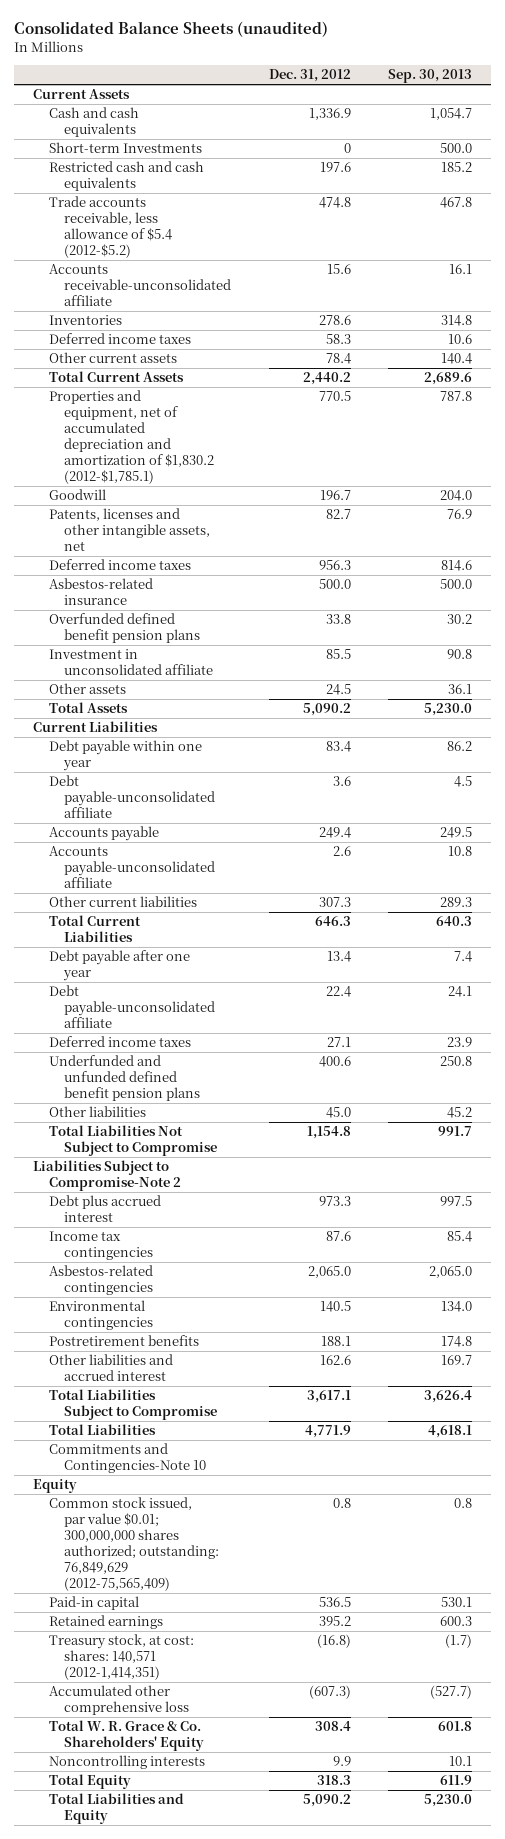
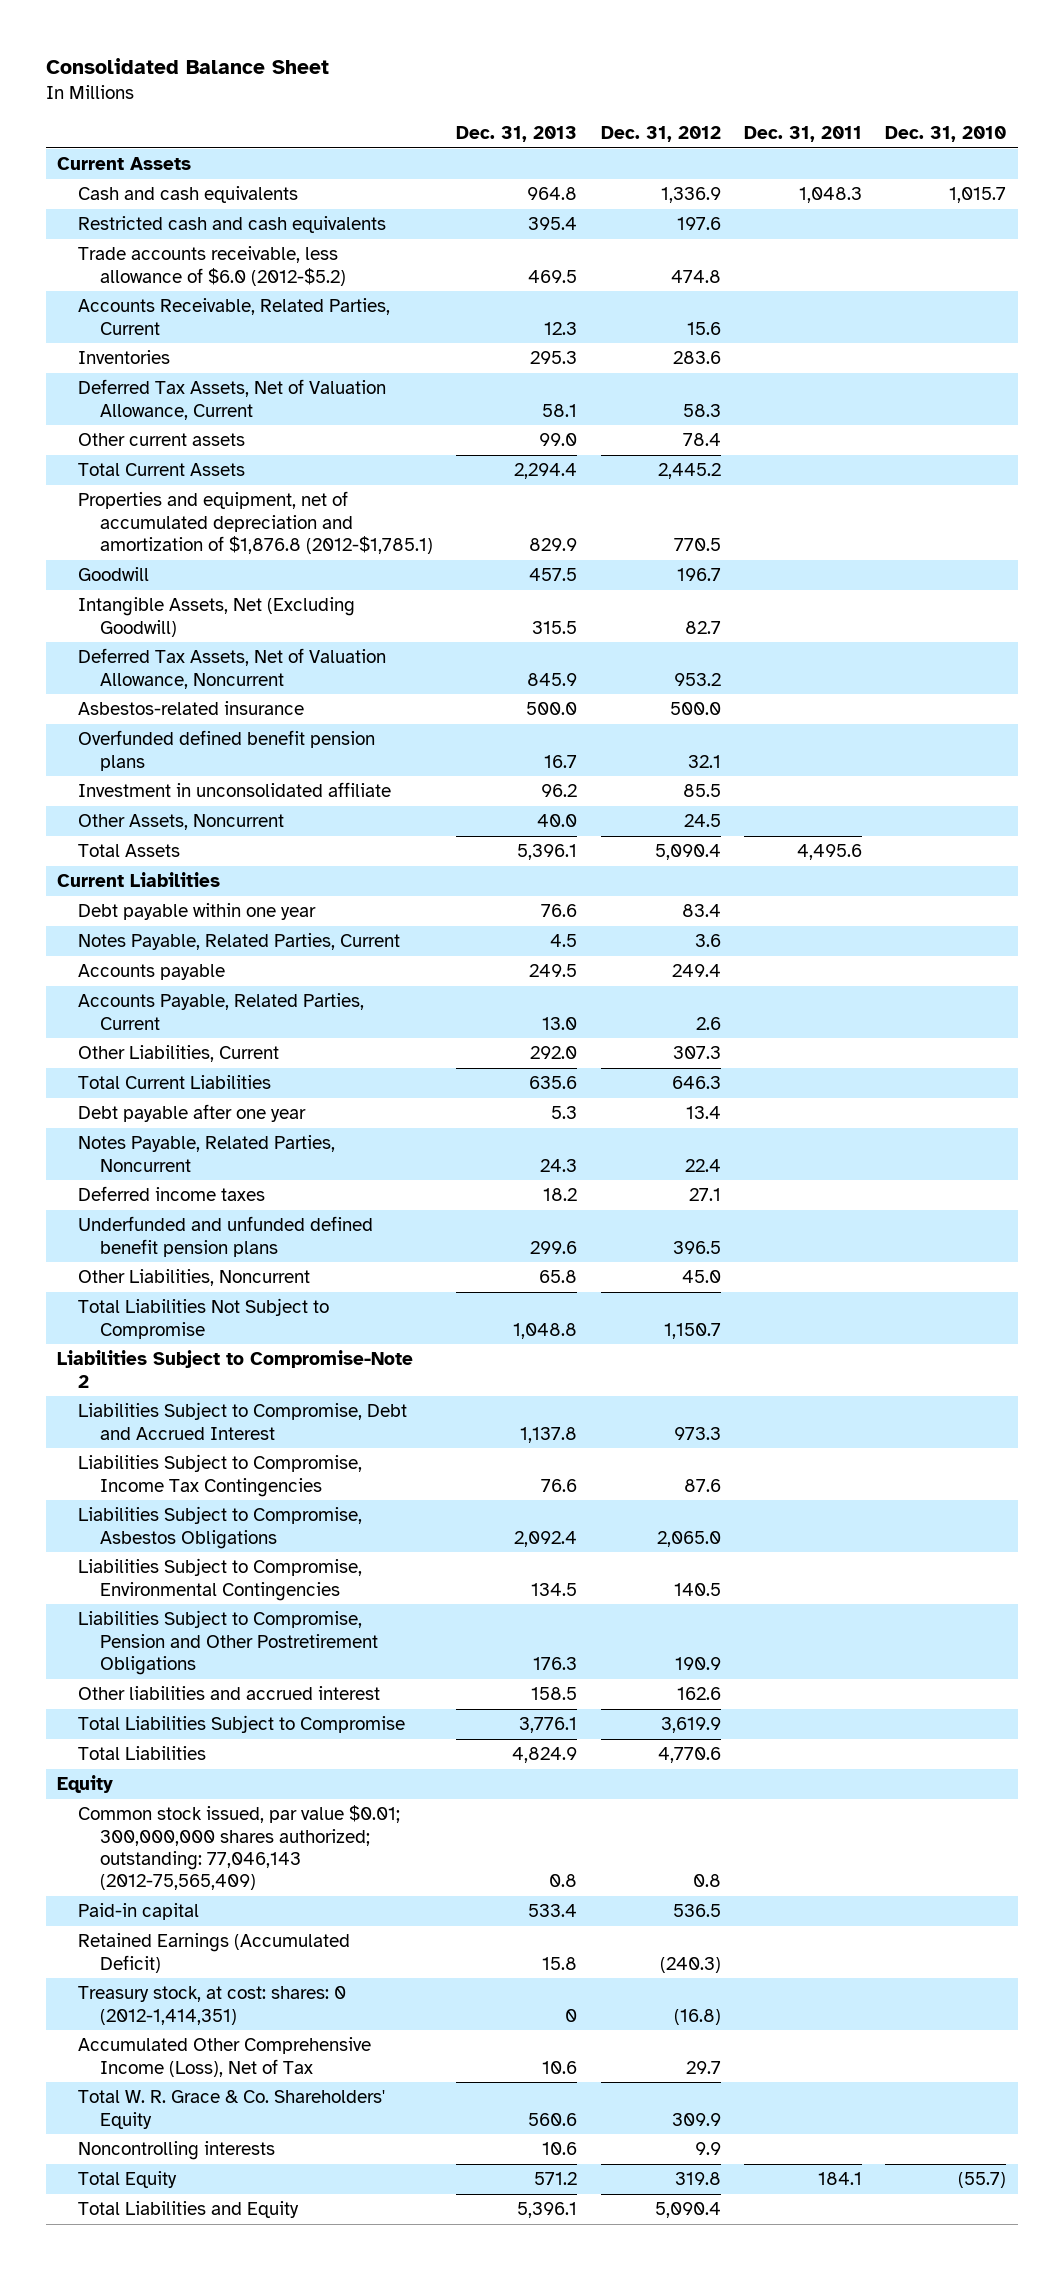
- Consolidated Balance Sheets (unaudited)
+ Consolidated Balance Sheet
- | Dec. 31, 2012 | Sep. 30, 2013
+ | Dec. 31, 2013 | Dec. 31, 2012 | Dec. 31, 2011 | Dec. 31, 2010
- Short-term Investments | 0 | 500.0
- Trade accounts receivable, less allowance of $5.4 (2012-$5.2) | 474.8 | 467.8
- Accounts receivable-unconsolidated affiliate | 15.6 | 16.1
- Inventories | 278.6 | 314.8
- Deferred income taxes | 58.3 | 10.6
+ Trade accounts receivable, less allowance of $6.0 (2012-$5.2) | 469.5 | 474.8 | |
+ Accounts Receivable, Related Parties, Current | 12.3 | 15.6 | |
+ Inventories | 295.3 | 283.6 | |
+ Deferred Tax Assets, Net of Valuation Allowance, Current | 58.1 | 58.3 | |
- Total Current Assets | 2,440.2 | 2,689.6
- Properties and equipment, net of accumulated depreciation and amortization of $1,830.2 (2012-$1,785.1) | 770.5 | 787.8
+ Total Current Assets | 2,294.4 | 2,445.2 | |
+ Properties and equipment, net of accumulated depreciation and amortization of $1,876.8 (2012-$1,785.1) | 829.9 | 770.5 | |
- Patents, licenses and other intangible assets, net | 82.7 | 76.9
- Deferred income taxes | 956.3 | 814.6
+ Intangible Assets, Net (Excluding Goodwill) | 315.5 | 82.7 | |
+ Deferred Tax Assets, Net of Valuation Allowance, Noncurrent | 845.9 | 953.2 | |
- Overfunded defined benefit pension plans | 33.8 | 30.2
+ Overfunded defined benefit pension plans | 16.7 | 32.1 | |
- Other assets | 24.5 | 36.1
- Total Assets | 5,090.2 | 5,230.0
+ Other Assets, Noncurrent | 40.0 | 24.5 | |
+ Total Assets | 5,396.1 | 5,090.4 | 4,495.6 |
- Debt payable-unconsolidated affiliate | 3.6 | 4.5
+ Notes Payable, Related Parties, Current | 4.5 | 3.6 | |
- Accounts payable-unconsolidated affiliate | 2.6 | 10.8
- Other current liabilities | 307.3 | 289.3
+ Accounts Payable, Related Parties, Current | 13.0 | 2.6 | |
+ Other Liabilities, Current | 292.0 | 307.3 | |
- Debt payable-unconsolidated affiliate | 22.4 | 24.1
+ Notes Payable, Related Parties, Noncurrent | 24.3 | 22.4 | |
- Underfunded and unfunded defined benefit pension plans | 400.6 | 250.8
- Other liabilities | 45.0 | 45.2
- Total Liabilities Not Subject to Compromise | 1,154.8 | 991.7
+ Underfunded and unfunded defined benefit pension plans | 299.6 | 396.5 | |
+ Other Liabilities, Noncurrent | 65.8 | 45.0 | |
+ Total Liabilities Not Subject to Compromise | 1,048.8 | 1,150.7 | |
- Debt plus accrued interest | 973.3 | 997.5
- Income tax contingencies | 87.6 | 85.4
- Asbestos-related contingencies | 2,065.0 | 2,065.0
- Environmental contingencies | 140.5 | 134.0
- Postretirement benefits | 188.1 | 174.8
+ Liabilities Subject to Compromise, Debt and Accrued Interest | 1,137.8 | 973.3 | |
+ Liabilities Subject to Compromise, Income Tax Contingencies | 76.6 | 87.6 | |
+ Liabilities Subject to Compromise, Asbestos Obligations | 2,092.4 | 2,065.0 | |
+ Liabilities Subject to Compromise, Environmental Contingencies | 134.5 | 140.5 | |
+ Liabilities Subject to Compromise, Pension and Other Postretirement Obligations | 176.3 | 190.9 | |
- Total Liabilities Subject to Compromise | 3,617.1 | 3,626.4
- Total Liabilities | 4,771.9 | 4,618.1
- Commitments and Contingencies-Note 10
+ Total Liabilities Subject to Compromise | 3,776.1 | 3,619.9 | |
+ Total Liabilities | 4,824.9 | 4,770.6 | |
- Common stock issued, par value $0.01; 300,000,000 shares authorized; outstanding: 76,849,629 (2012-75,565,409) | 0.8 | 0.8
+ Common stock issued, par value $0.01; 300,000,000 shares authorized; outstanding: 77,046,143 (2012-75,565,409) | 0.8 | 0.8 | |
- Retained earnings | 395.2 | 600.3
- Treasury stock, at cost: shares: 140,571 (2012-1,414,351) | (16.8) | (1.7)
- Accumulated other comprehensive loss | (607.3) | (527.7)
- Total W. R. Grace & Co. Shareholders' Equity | 308.4 | 601.8
+ Retained Earnings (Accumulated Deficit) | 15.8 | (240.3) | |
+ Treasury stock, at cost: shares: 0 (2012-1,414,351) | 0 | (16.8) | |
+ Accumulated Other Comprehensive Income (Loss), Net of Tax | 10.6 | 29.7 | |
+ Total W. R. Grace & Co. Shareholders' Equity | 560.6 | 309.9 | |
- Total Equity | 318.3 | 611.9
- Total Liabilities and Equity | 5,090.2 | 5,230.0
+ Total Equity | 571.2 | 319.8 | 184.1 | (55.7)
+ Total Liabilities and Equity | 5,396.1 | 5,090.4 | |

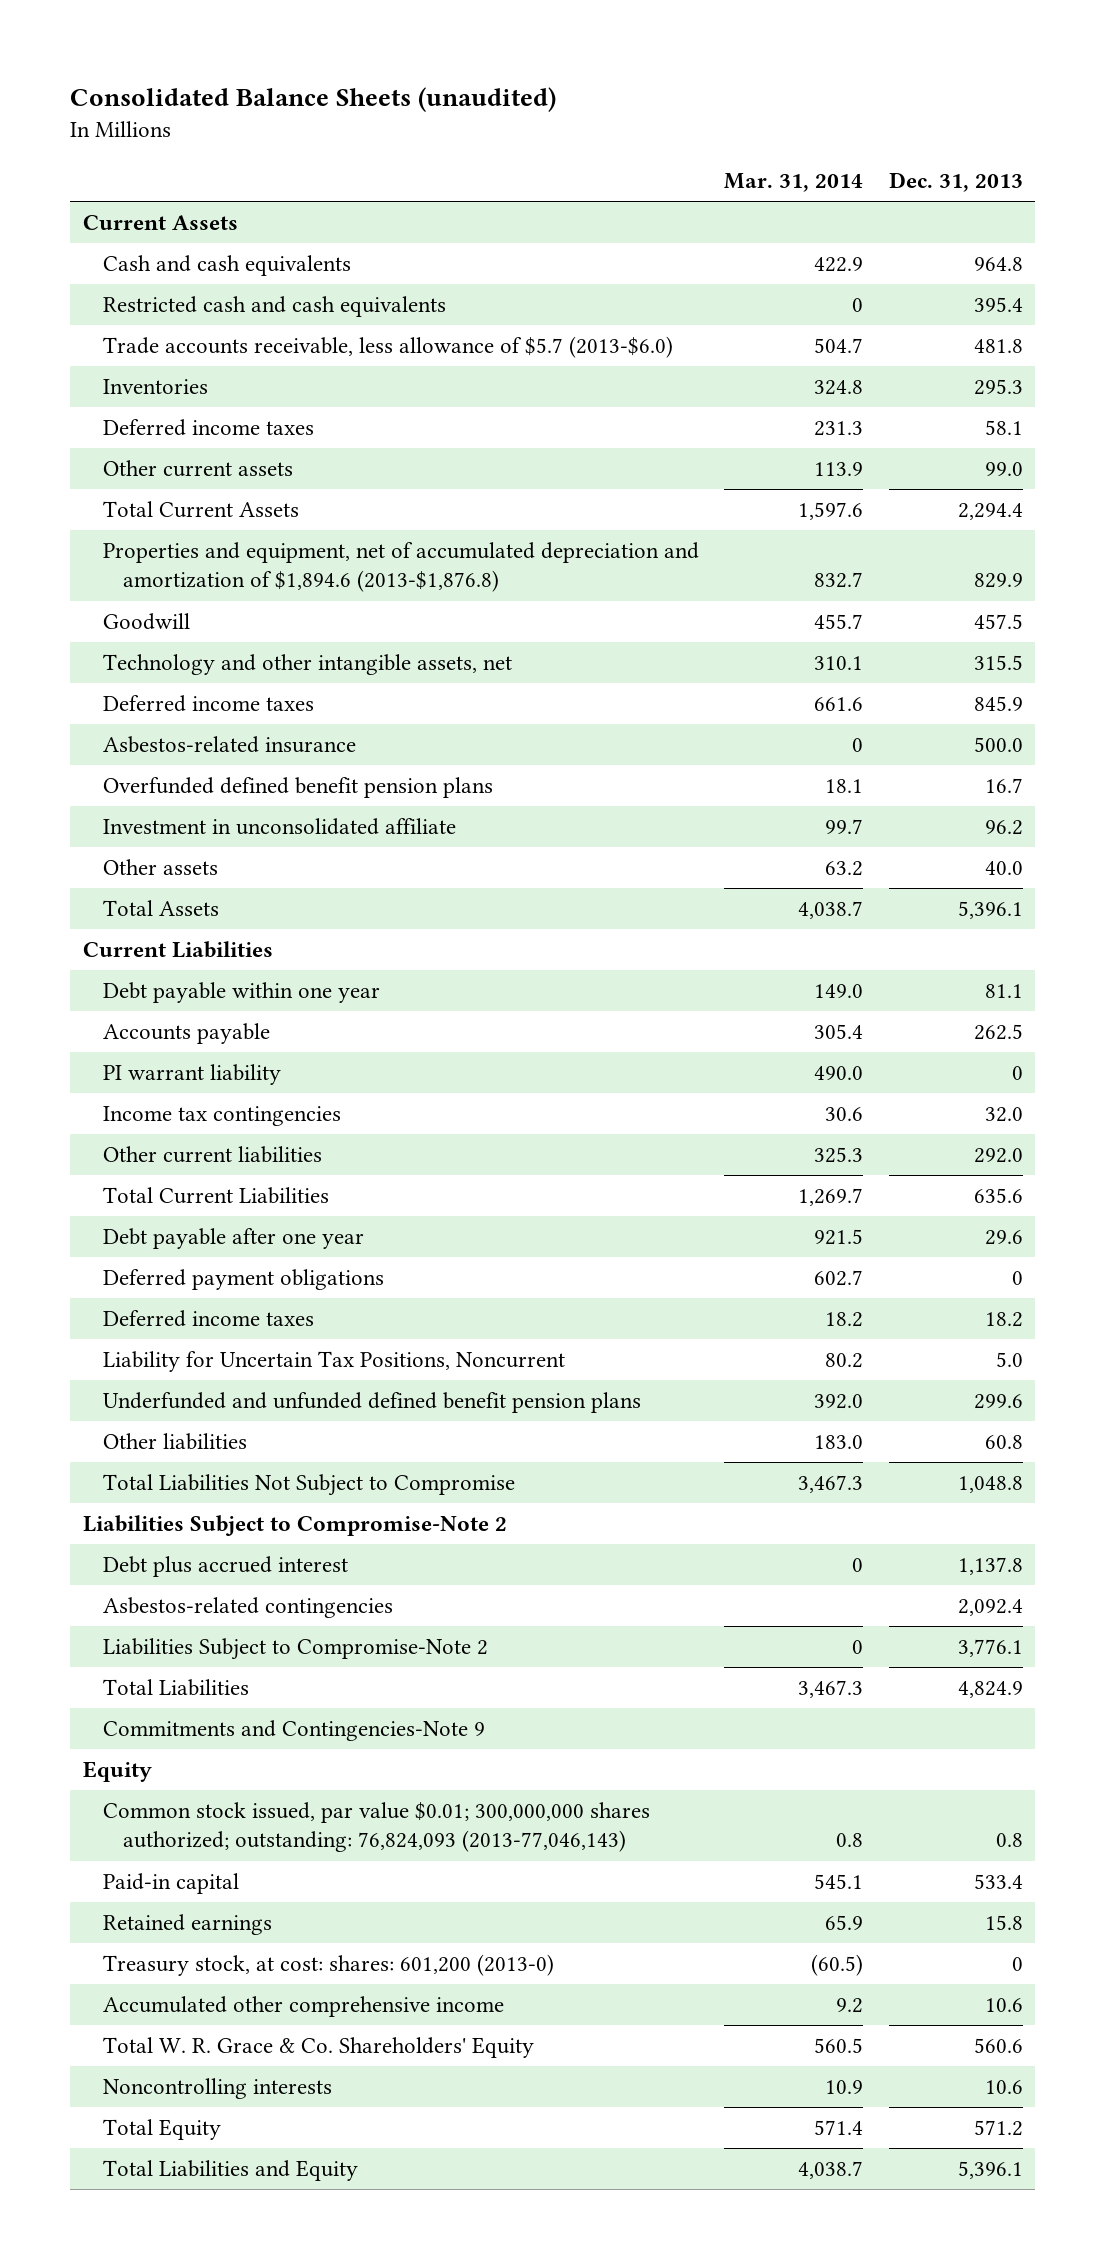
- Consolidated Balance Sheet
+ Consolidated Balance Sheets (unaudited)
- | Dec. 31, 2013 | Dec. 31, 2012 | Dec. 31, 2011 | Dec. 31, 2010
+ | Mar. 31, 2014 | Dec. 31, 2013
- Trade accounts receivable, less allowance of $6.0 (2012-$5.2) | 469.5 | 474.8 | |
- Accounts Receivable, Related Parties, Current | 12.3 | 15.6 | |
+ Trade accounts receivable, less allowance of $5.7 (2013-$6.0) | 504.7 | 481.8
- Deferred Tax Assets, Net of Valuation Allowance, Current | 58.1 | 58.3 | |
+ Deferred income taxes | 231.3 | 58.1
- Properties and equipment, net of accumulated depreciation and amortization of $1,876.8 (2012-$1,785.1) | 829.9 | 770.5 | |
+ Properties and equipment, net of accumulated depreciation and amortization of $1,894.6 (2013-$1,876.8) | 832.7 | 829.9
- Intangible Assets, Net (Excluding Goodwill) | 315.5 | 82.7 | |
- Deferred Tax Assets, Net of Valuation Allowance, Noncurrent | 845.9 | 953.2 | |
+ Technology and other intangible assets, net | 310.1 | 315.5
+ Deferred income taxes | 661.6 | 845.9
- Other Assets, Noncurrent | 40.0 | 24.5 | |
+ Other assets | 63.2 | 40.0
- Debt payable within one year | 76.6 | 83.4 | |
- Notes Payable, Related Parties, Current | 4.5 | 3.6 | |
- Accounts payable | 249.5 | 249.4 | |
- Accounts Payable, Related Parties, Current | 13.0 | 2.6 | |
- Other Liabilities, Current | 292.0 | 307.3 | |
+ Debt payable within one year | 149.0 | 81.1
+ Accounts payable | 305.4 | 262.5
+ PI warrant liability | 490.0 | 0
+ Income tax contingencies | 30.6 | 32.0
+ Other current liabilities | 325.3 | 292.0
- Debt payable after one year | 5.3 | 13.4 | |
- Notes Payable, Related Parties, Noncurrent | 24.3 | 22.4 | |
+ Debt payable after one year | 921.5 | 29.6
+ Deferred payment obligations | 602.7 | 0
+ Liability for Uncertain Tax Positions, Noncurrent | 80.2 | 5.0
- Other Liabilities, Noncurrent | 65.8 | 45.0 | |
+ Other liabilities | 183.0 | 60.8
- Liabilities Subject to Compromise, Debt and Accrued Interest | 1,137.8 | 973.3 | |
- Liabilities Subject to Compromise, Income Tax Contingencies | 76.6 | 87.6 | |
- Liabilities Subject to Compromise, Asbestos Obligations | 2,092.4 | 2,065.0 | |
- Liabilities Subject to Compromise, Environmental Contingencies | 134.5 | 140.5 | |
- Liabilities Subject to Compromise, Pension and Other Postretirement Obligations | 176.3 | 190.9 | |
- Other liabilities and accrued interest | 158.5 | 162.6 | |
- Total Liabilities Subject to Compromise | 3,776.1 | 3,619.9 | |
+ Debt plus accrued interest | 0 | 1,137.8
+ Asbestos-related contingencies | | 2,092.4
+ Liabilities Subject to Compromise-Note 2 | 0 | 3,776.1
+ Commitments and Contingencies-Note 9
- Common stock issued, par value $0.01; 300,000,000 shares authorized; outstanding: 77,046,143 (2012-75,565,409) | 0.8 | 0.8 | |
+ Common stock issued, par value $0.01; 300,000,000 shares authorized; outstanding: 76,824,093 (2013-77,046,143) | 0.8 | 0.8
- Retained Earnings (Accumulated Deficit) | 15.8 | (240.3) | |
- Treasury stock, at cost: shares: 0 (2012-1,414,351) | 0 | (16.8) | |
- Accumulated Other Comprehensive Income (Loss), Net of Tax | 10.6 | 29.7 | |
+ Retained earnings | 65.9 | 15.8
+ Treasury stock, at cost: shares: 601,200 (2013-0) | (60.5) | 0
+ Accumulated other comprehensive income | 9.2 | 10.6

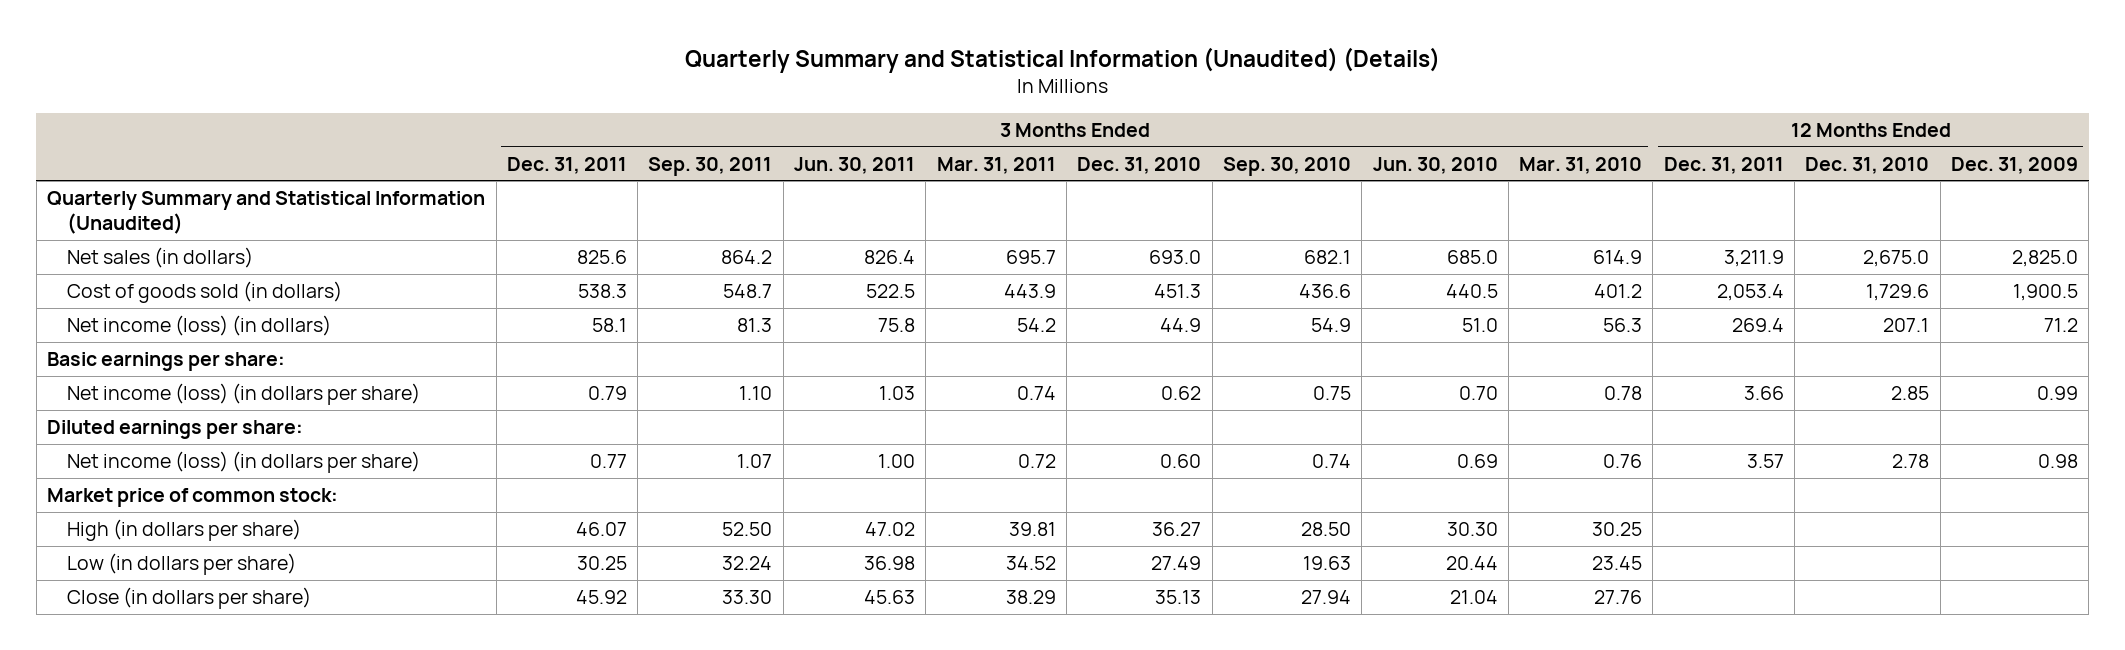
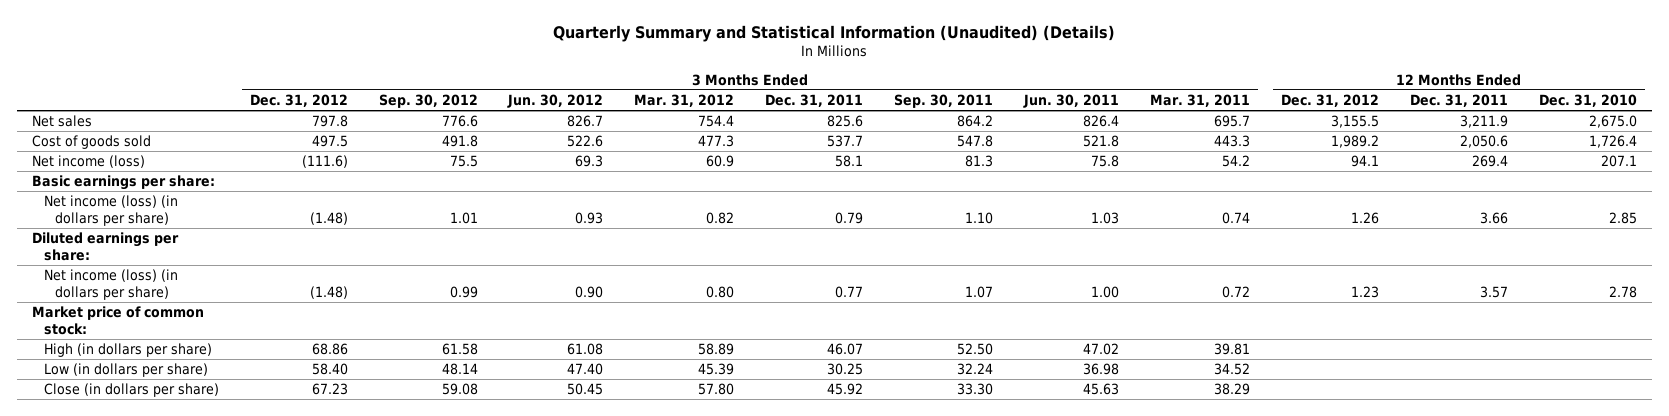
- | 3 Months Ended Dec. 31, 2011 | 3 Months Ended Sep. 30, 2011 | 3 Months Ended Jun. 30, 2011 | 3 Months Ended Mar. 31, 2011 | 3 Months Ended Dec. 31, 2010 | 3 Months Ended Sep. 30, 2010 | 3 Months Ended Jun. 30, 2010 | 3 Months Ended Mar. 31, 2010 | 12 Months Ended Dec. 31, 2011 | 12 Months Ended Dec. 31, 2010 | 12 Months Ended Dec. 31, 2009
+ | 3 Months Ended Dec. 31, 2012 | 3 Months Ended Sep. 30, 2012 | 3 Months Ended Jun. 30, 2012 | 3 Months Ended Mar. 31, 2012 | 3 Months Ended Dec. 31, 2011 | 3 Months Ended Sep. 30, 2011 | 3 Months Ended Jun. 30, 2011 | 3 Months Ended Mar. 31, 2011 | 12 Months Ended Dec. 31, 2012 | 12 Months Ended Dec. 31, 2011 | 12 Months Ended Dec. 31, 2010
- Quarterly Summary and Statistical Information (Unaudited)
- Net sales (in dollars) | 825.6 | 864.2 | 826.4 | 695.7 | 693.0 | 682.1 | 685.0 | 614.9 | 3,211.9 | 2,675.0 | 2,825.0
- Cost of goods sold (in dollars) | 538.3 | 548.7 | 522.5 | 443.9 | 451.3 | 436.6 | 440.5 | 401.2 | 2,053.4 | 1,729.6 | 1,900.5
- Net income (loss) (in dollars) | 58.1 | 81.3 | 75.8 | 54.2 | 44.9 | 54.9 | 51.0 | 56.3 | 269.4 | 207.1 | 71.2
+ Net sales | 797.8 | 776.6 | 826.7 | 754.4 | 825.6 | 864.2 | 826.4 | 695.7 | 3,155.5 | 3,211.9 | 2,675.0
+ Cost of goods sold | 497.5 | 491.8 | 522.6 | 477.3 | 537.7 | 547.8 | 521.8 | 443.3 | 1,989.2 | 2,050.6 | 1,726.4
+ Net income (loss) | (111.6) | 75.5 | 69.3 | 60.9 | 58.1 | 81.3 | 75.8 | 54.2 | 94.1 | 269.4 | 207.1

